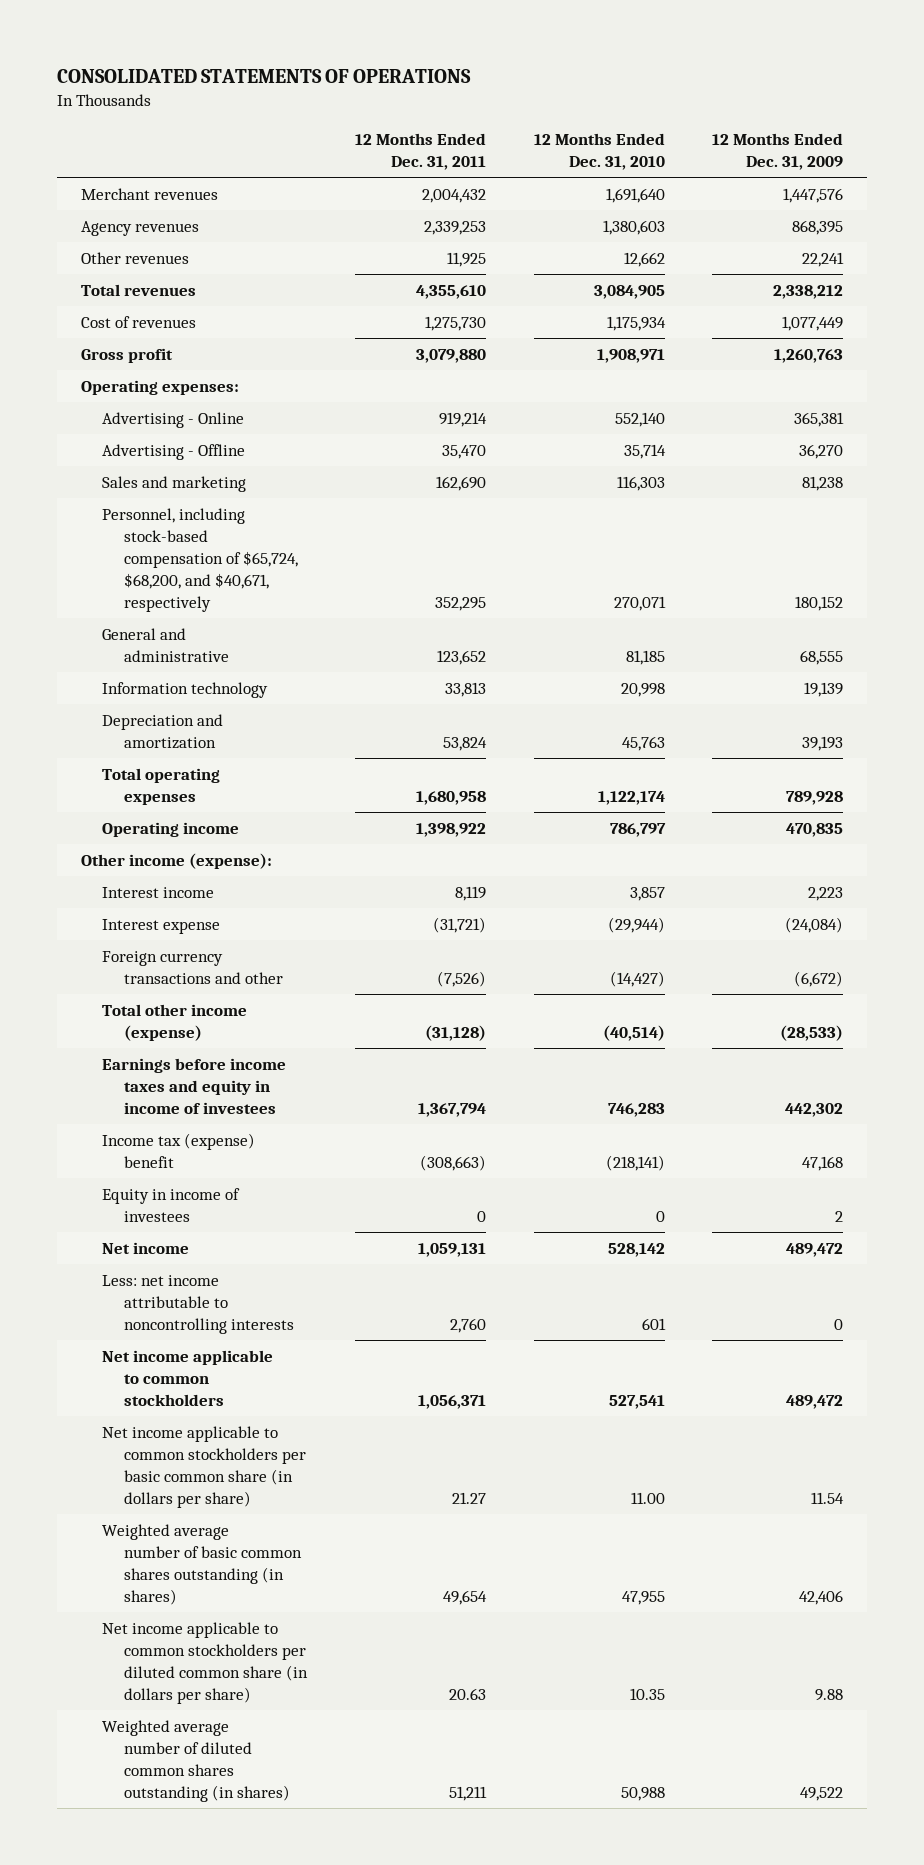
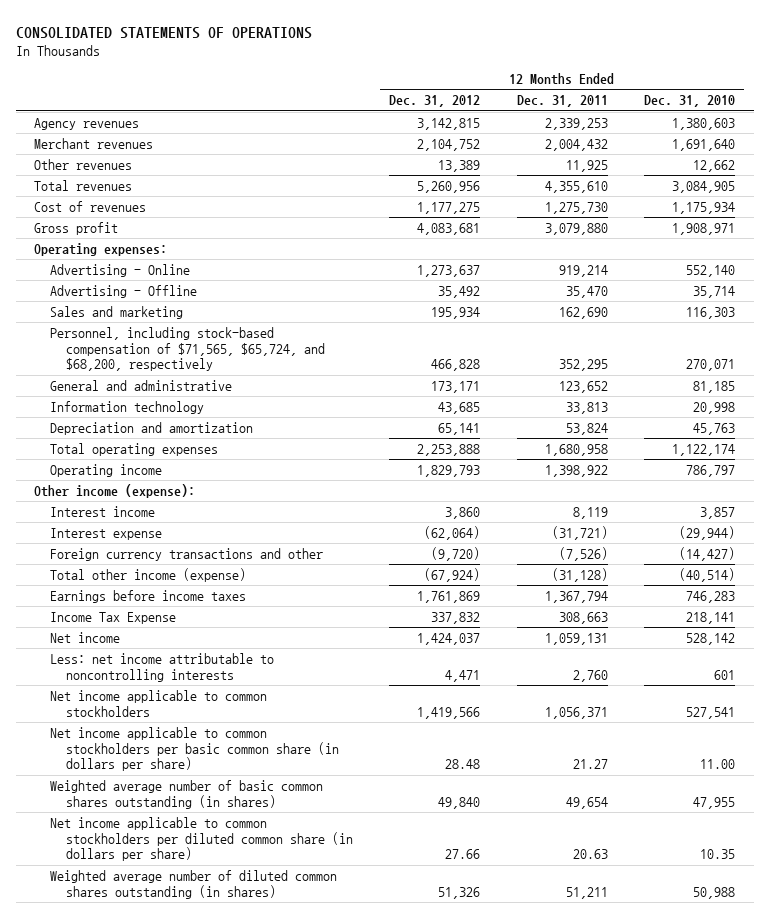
- | 12 Months Ended Dec. 31, 2011 | 12 Months Ended Dec. 31, 2010 | 12 Months Ended Dec. 31, 2009
+ | 12 Months Ended Dec. 31, 2012 | 12 Months Ended Dec. 31, 2011 | 12 Months Ended Dec. 31, 2010
moved down: Merchant revenues | 2,104,752 | 2,004,432 | 1,691,640
- Personnel, including stock-based compensation of $65,724, $68,200, and $40,671, respectively | 352,295 | 270,071 | 180,152
+ Personnel, including stock-based compensation of $71,565, $65,724, and $68,200, respectively | 466,828 | 352,295 | 270,071
- Earnings before income taxes and equity in income of investees | 1,367,794 | 746,283 | 442,302
- Income tax (expense) benefit | (308,663) | (218,141) | 47,168
- Equity in income of investees | 0 | 0 | 2
+ Earnings before income taxes | 1,761,869 | 1,367,794 | 746,283
+ Income Tax Expense | 337,832 | 308,663 | 218,141

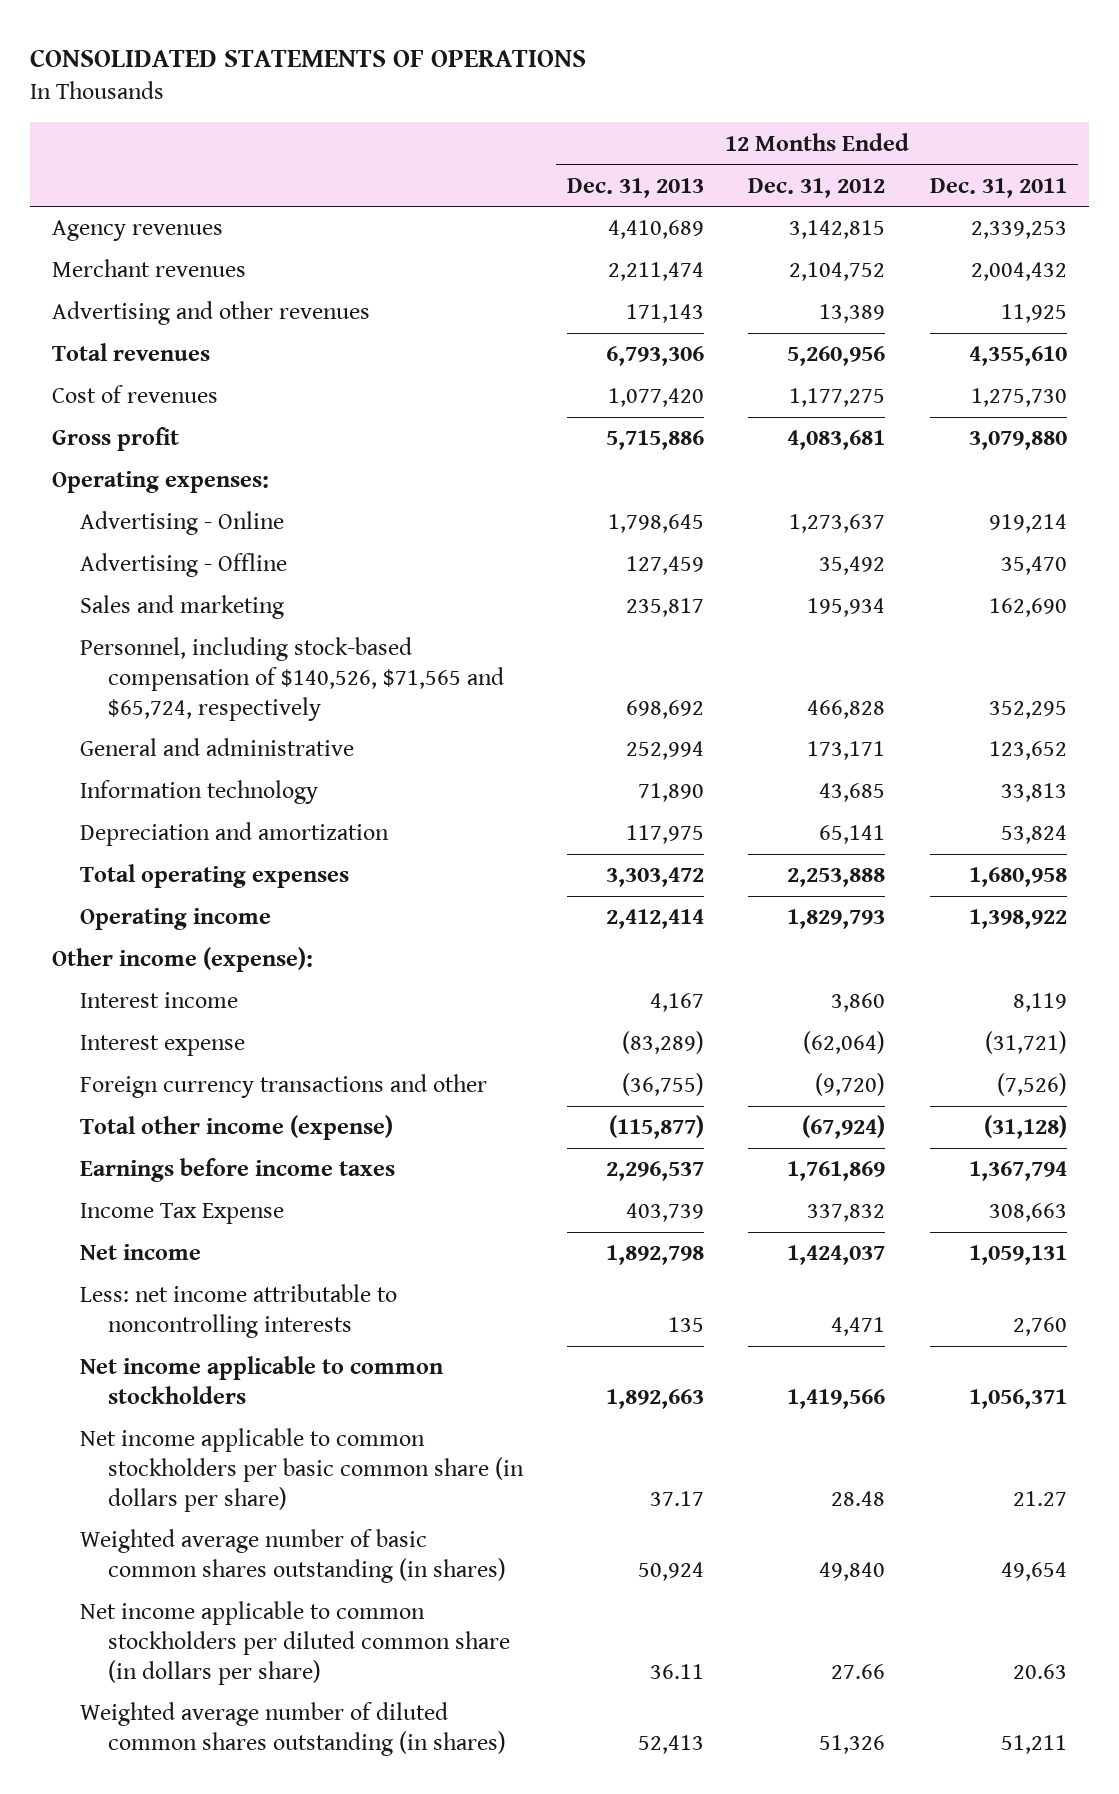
- | 12 Months Ended Dec. 31, 2012 | 12 Months Ended Dec. 31, 2011 | 12 Months Ended Dec. 31, 2010
+ | 12 Months Ended Dec. 31, 2013 | 12 Months Ended Dec. 31, 2012 | 12 Months Ended Dec. 31, 2011
- Other revenues | 13,389 | 11,925 | 12,662
+ Advertising and other revenues | 171,143 | 13,389 | 11,925
- Personnel, including stock-based compensation of $71,565, $65,724, and $68,200, respectively | 466,828 | 352,295 | 270,071
+ Personnel, including stock-based compensation of $140,526, $71,565 and $65,724, respectively | 698,692 | 466,828 | 352,295

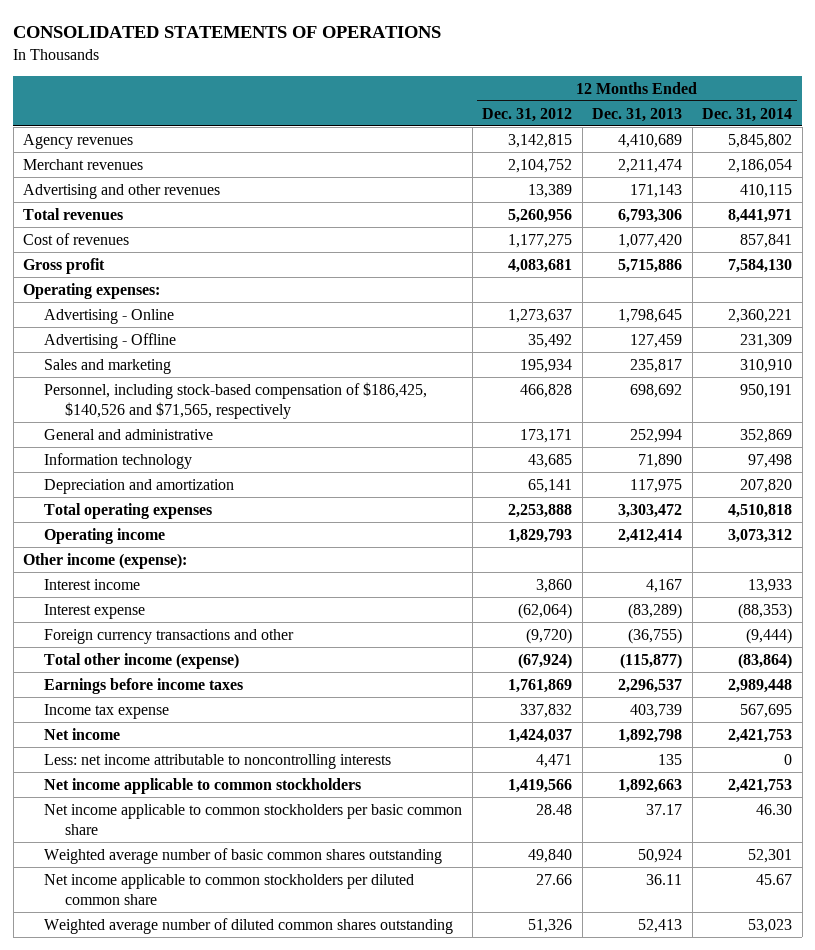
- | 12 Months Ended Dec. 31, 2013 | 12 Months Ended Dec. 31, 2012 | 12 Months Ended Dec. 31, 2011
+ | 12 Months Ended Dec. 31, 2012 | 12 Months Ended Dec. 31, 2013 | 12 Months Ended Dec. 31, 2014
- Personnel, including stock-based compensation of $140,526, $71,565 and $65,724, respectively | 698,692 | 466,828 | 352,295
+ Personnel, including stock-based compensation of $186,425, $140,526 and $71,565, respectively | 466,828 | 698,692 | 950,191
- Income Tax Expense | 403,739 | 337,832 | 308,663
+ Income tax expense | 337,832 | 403,739 | 567,695
- Net income applicable to common stockholders per basic common share (in dollars per share) | 37.17 | 28.48 | 21.27
- Weighted average number of basic common shares outstanding (in shares) | 50,924 | 49,840 | 49,654
- Net income applicable to common stockholders per diluted common share (in dollars per share) | 36.11 | 27.66 | 20.63
- Weighted average number of diluted common shares outstanding (in shares) | 52,413 | 51,326 | 51,211
+ Net income applicable to common stockholders per basic common share | 28.48 | 37.17 | 46.30
+ Weighted average number of basic common shares outstanding | 49,840 | 50,924 | 52,301
+ Net income applicable to common stockholders per diluted common share | 27.66 | 36.11 | 45.67
+ Weighted average number of diluted common shares outstanding | 51,326 | 52,413 | 53,023

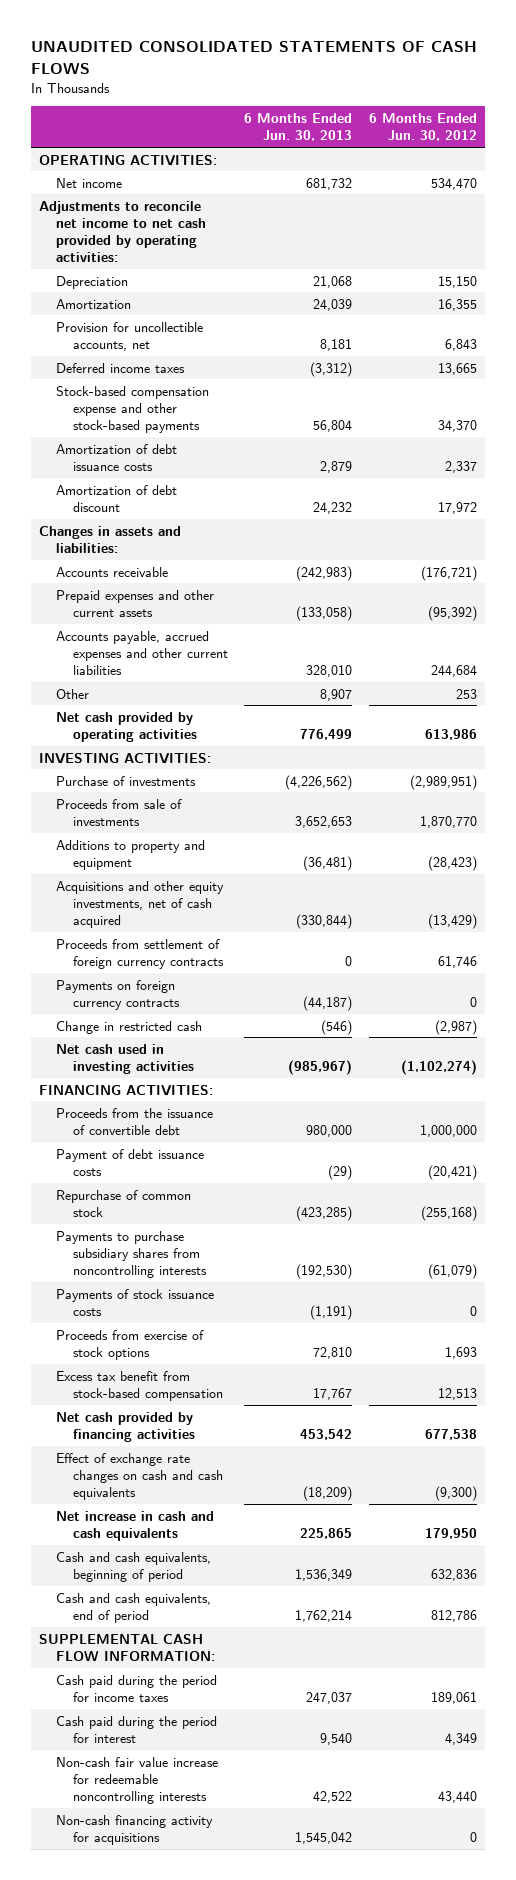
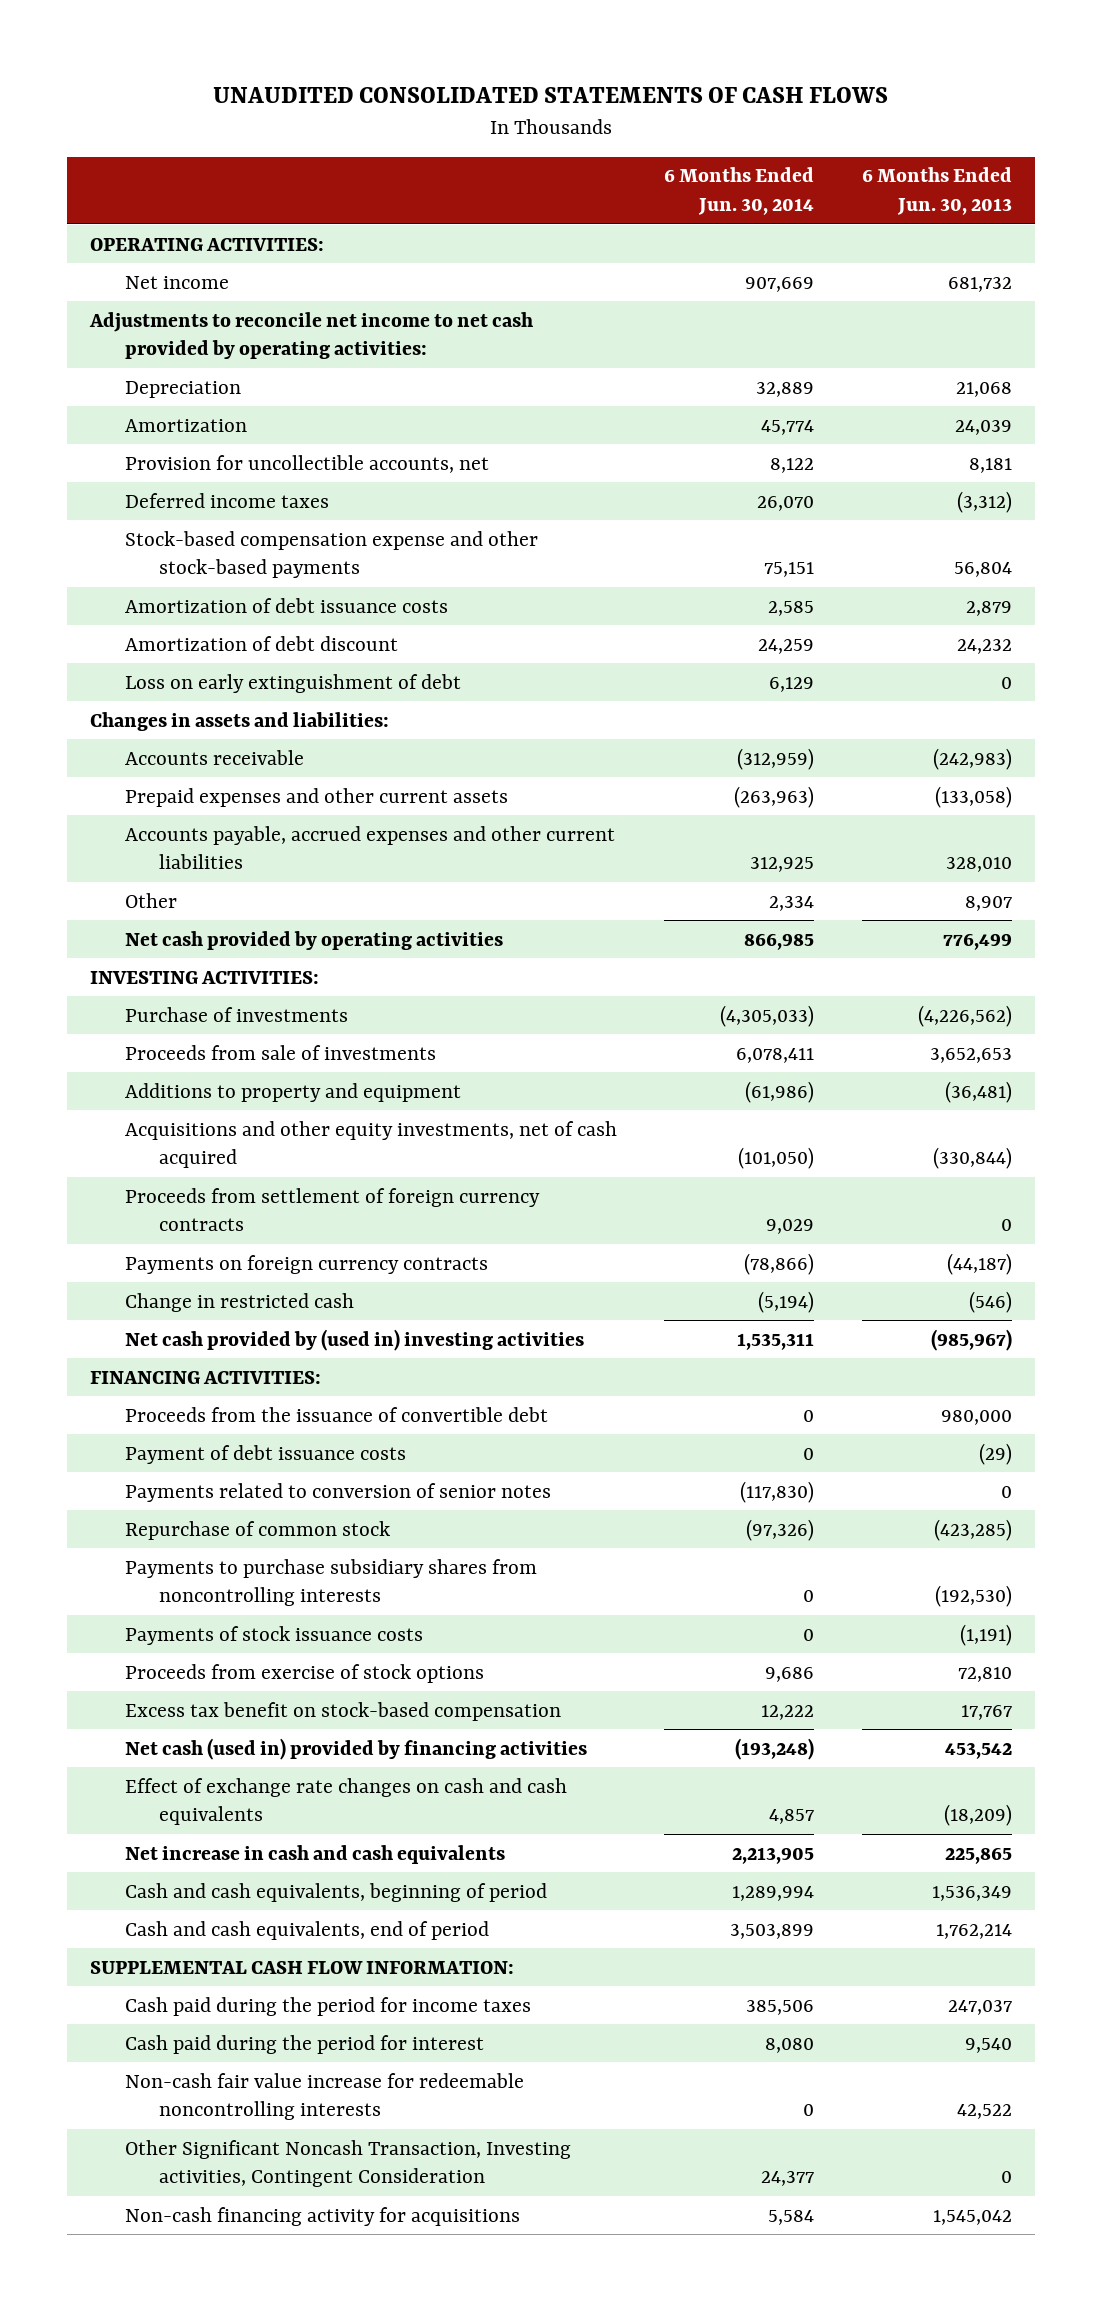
- | 6 Months Ended Jun. 30, 2013 | 6 Months Ended Jun. 30, 2012
+ | 6 Months Ended Jun. 30, 2014 | 6 Months Ended Jun. 30, 2013
+ Loss on early extinguishment of debt | 6,129 | 0
- Net cash used in investing activities | (985,967) | (1,102,274)
+ Net cash provided by (used in) investing activities | 1,535,311 | (985,967)
+ Payments related to conversion of senior notes | (117,830) | 0
- Excess tax benefit from stock-based compensation | 17,767 | 12,513
- Net cash provided by financing activities | 453,542 | 677,538
+ Excess tax benefit on stock-based compensation | 12,222 | 17,767
+ Net cash (used in) provided by financing activities | (193,248) | 453,542
+ Other Significant Noncash Transaction, Investing activities, Contingent Consideration | 24,377 | 0

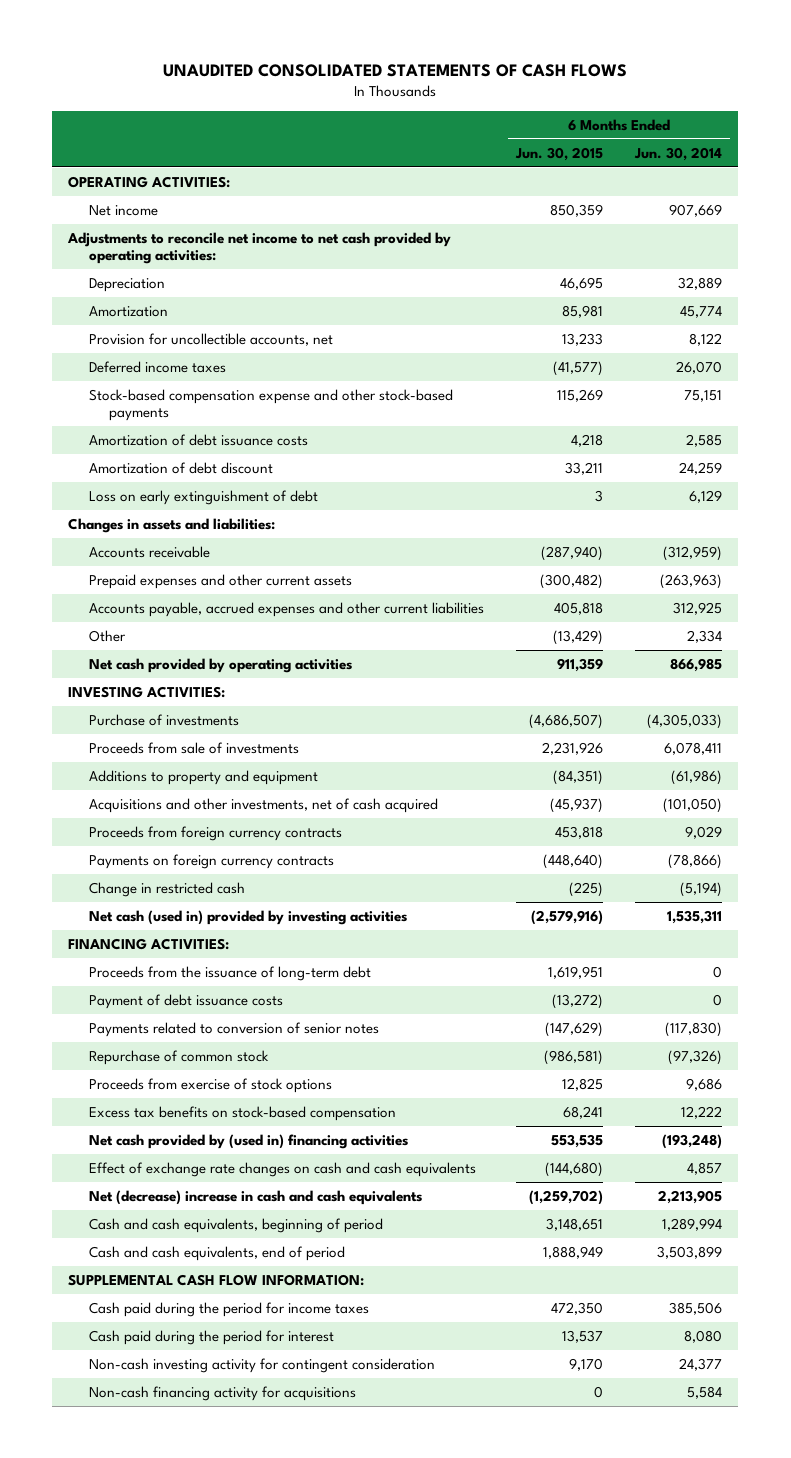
- | 6 Months Ended Jun. 30, 2014 | 6 Months Ended Jun. 30, 2013
+ | 6 Months Ended Jun. 30, 2015 | 6 Months Ended Jun. 30, 2014
- Acquisitions and other equity investments, net of cash acquired | (101,050) | (330,844)
- Proceeds from settlement of foreign currency contracts | 9,029 | 0
+ Acquisitions and other investments, net of cash acquired | (45,937) | (101,050)
+ Proceeds from foreign currency contracts | 453,818 | 9,029
- Net cash provided by (used in) investing activities | 1,535,311 | (985,967)
+ Net cash (used in) provided by investing activities | (2,579,916) | 1,535,311
- Proceeds from the issuance of convertible debt | 0 | 980,000
+ Proceeds from the issuance of long-term debt | 1,619,951 | 0
- Payments to purchase subsidiary shares from noncontrolling interests | 0 | (192,530)
- Payments of stock issuance costs | 0 | (1,191)
- Excess tax benefit on stock-based compensation | 12,222 | 17,767
- Net cash (used in) provided by financing activities | (193,248) | 453,542
+ Excess tax benefits on stock-based compensation | 68,241 | 12,222
+ Net cash provided by (used in) financing activities | 553,535 | (193,248)
- Net increase in cash and cash equivalents | 2,213,905 | 225,865
+ Net (decrease) increase in cash and cash equivalents | (1,259,702) | 2,213,905
- Non-cash fair value increase for redeemable noncontrolling interests | 0 | 42,522
- Other Significant Noncash Transaction, Investing activities, Contingent Consideration | 24,377 | 0
+ Non-cash investing activity for contingent consideration | 9,170 | 24,377

